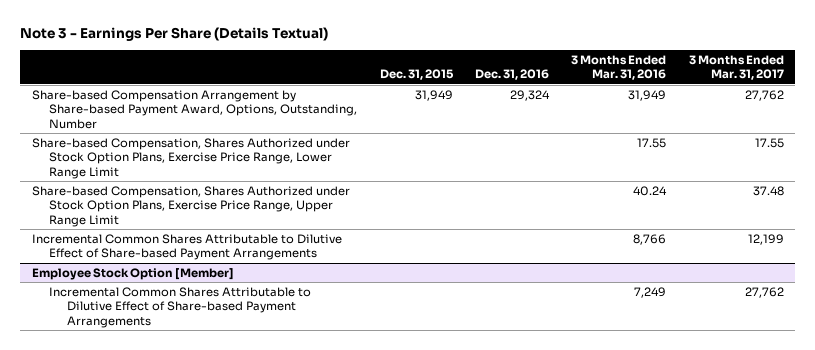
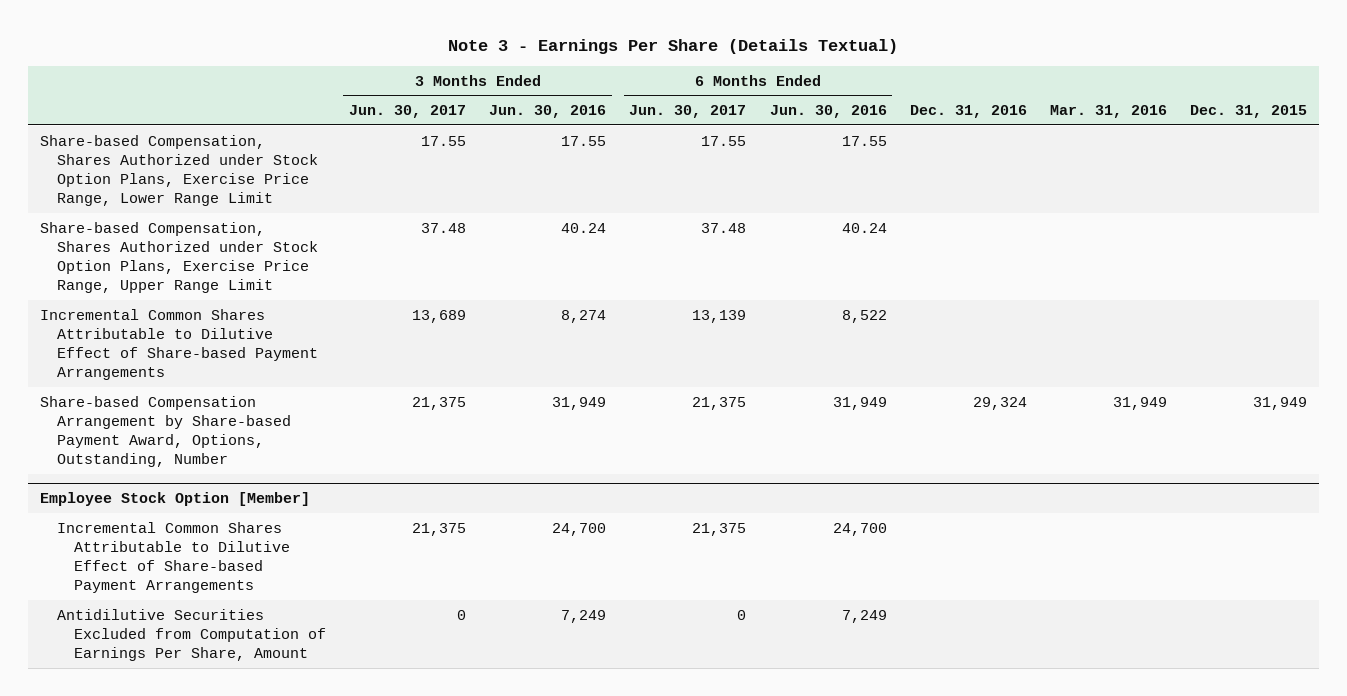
- | Dec. 31, 2015 | Dec. 31, 2016 | 3 Months Ended Mar. 31, 2016 | 3 Months Ended Mar. 31, 2017
+ | 3 Months Ended Jun. 30, 2017 | 3 Months Ended Jun. 30, 2016 | 6 Months Ended Jun. 30, 2017 | 6 Months Ended Jun. 30, 2016 | Dec. 31, 2016 | Mar. 31, 2016 | Dec. 31, 2015
moved down: Share-based Compensation Arrangement by Share-based Payment Award, Options, Outstanding, Number | 21,375 | 31,949 | 21,375 | 31,949 | 29,324 | 31,949 | 31,949
@ Employee Stock Option [Member]
+ Antidilutive Securities Excluded from Computation of Earnings Per Share, Amount | 0 | 7,249 | 0 | 7,249 | | |

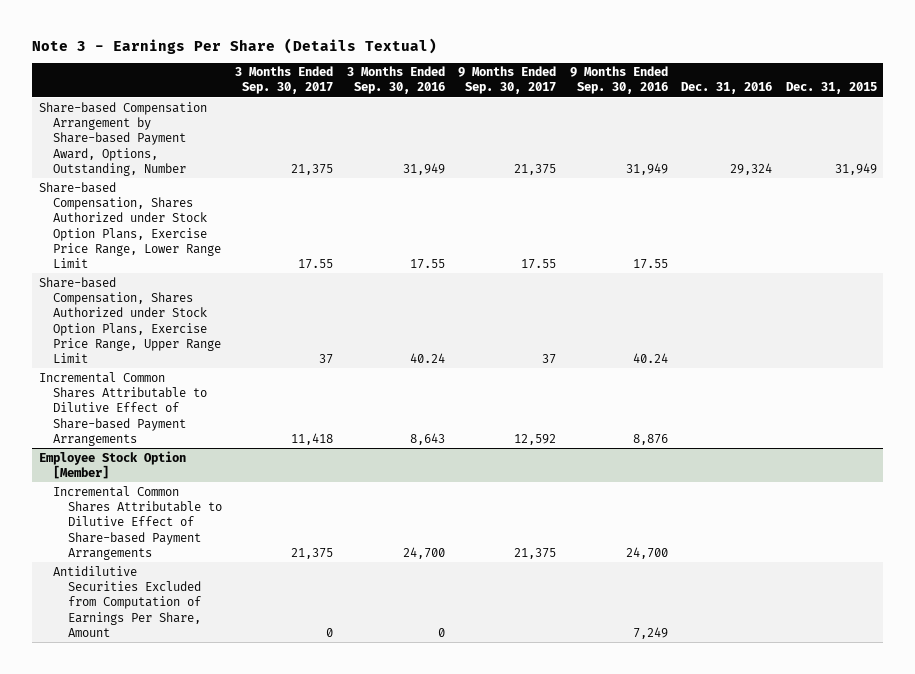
- | 3 Months Ended Jun. 30, 2017 | 3 Months Ended Jun. 30, 2016 | 6 Months Ended Jun. 30, 2017 | 6 Months Ended Jun. 30, 2016 | Dec. 31, 2016 | Mar. 31, 2016 | Dec. 31, 2015
+ | 3 Months Ended Sep. 30, 2017 | 3 Months Ended Sep. 30, 2016 | 9 Months Ended Sep. 30, 2017 | 9 Months Ended Sep. 30, 2016 | Dec. 31, 2016 | Dec. 31, 2015
moved up: Share-based Compensation Arrangement by Share-based Payment Award, Options, Outstanding, Number | 21,375 | 31,949 | 21,375 | 31,949 | 29,324 | 31,949

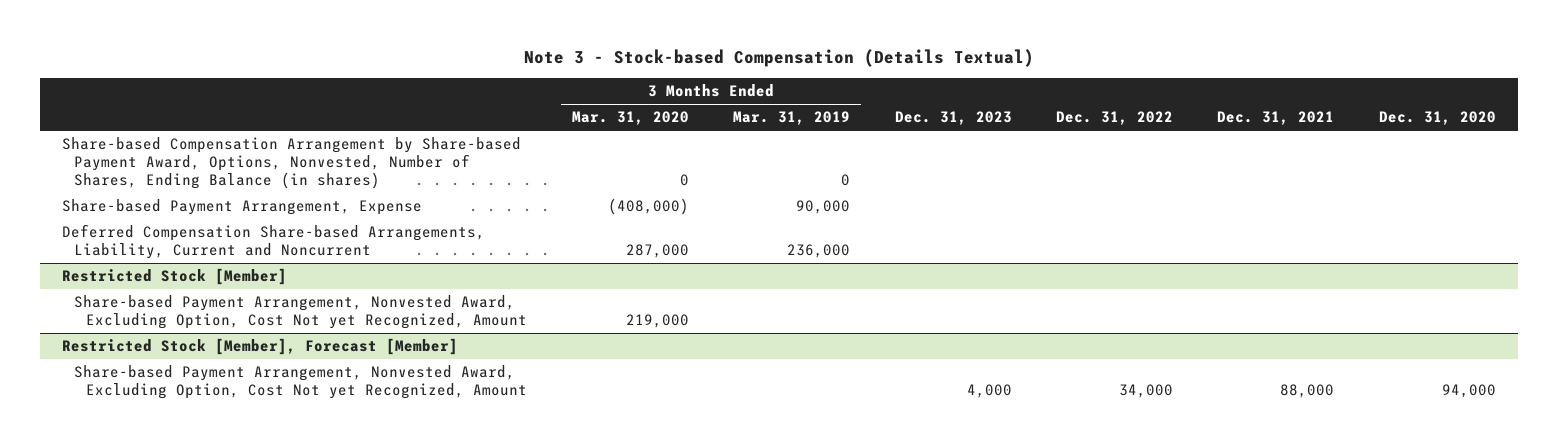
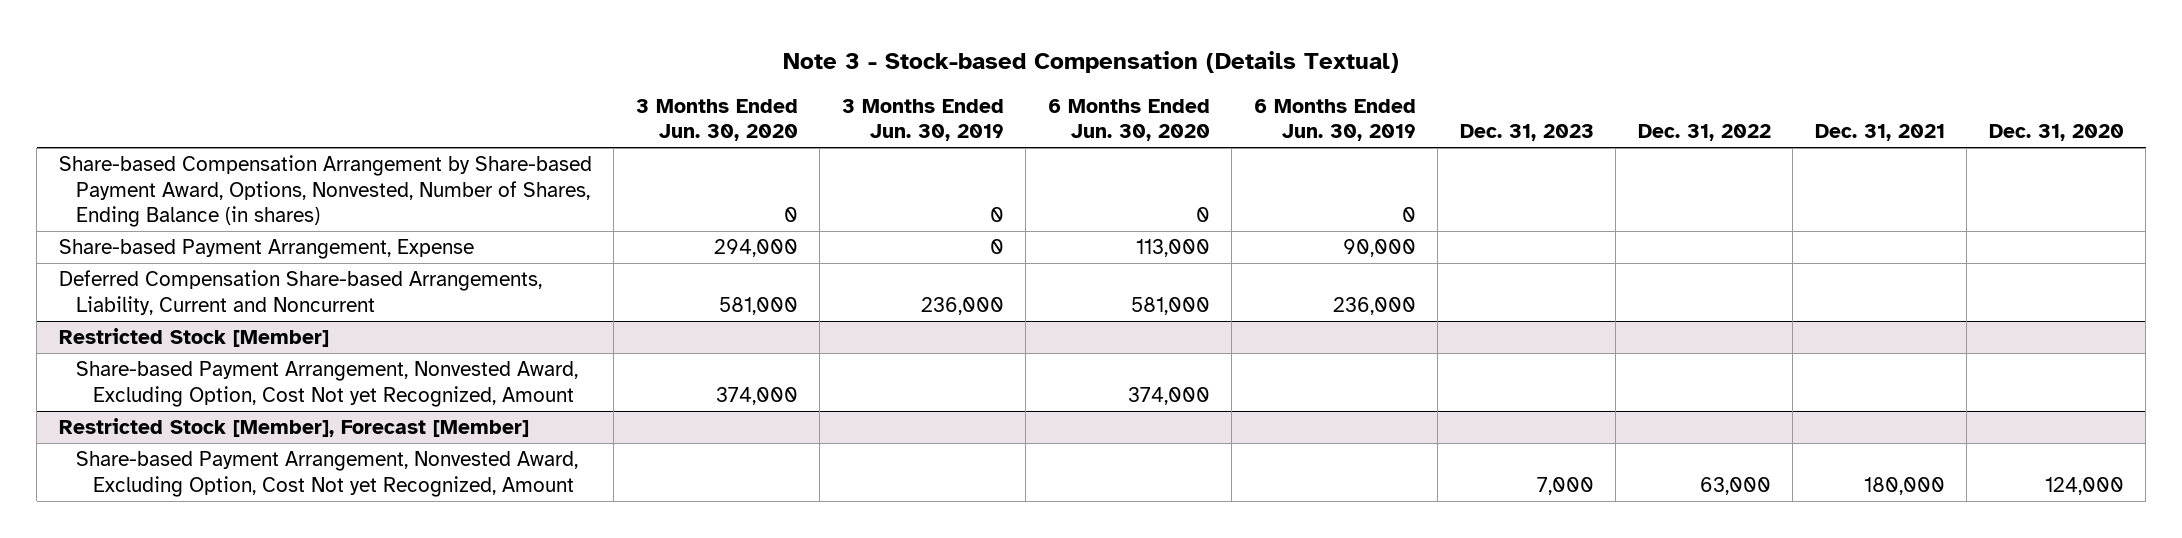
- | 3 Months Ended Mar. 31, 2020 | 3 Months Ended Mar. 31, 2019 | Dec. 31, 2023 | Dec. 31, 2022 | Dec. 31, 2021 | Dec. 31, 2020
+ | 3 Months Ended Jun. 30, 2020 | 3 Months Ended Jun. 30, 2019 | 6 Months Ended Jun. 30, 2020 | 6 Months Ended Jun. 30, 2019 | Dec. 31, 2023 | Dec. 31, 2022 | Dec. 31, 2021 | Dec. 31, 2020
@ Restricted Stock [Member], Forecast [Member]
- Share-based Payment Arrangement, Nonvested Award, Excluding Option, Cost Not yet Recognized, Amount | | | 4,000 | 34,000 | 88,000 | 94,000
+ Share-based Payment Arrangement, Nonvested Award, Excluding Option, Cost Not yet Recognized, Amount | | | | | 7,000 | 63,000 | 180,000 | 124,000

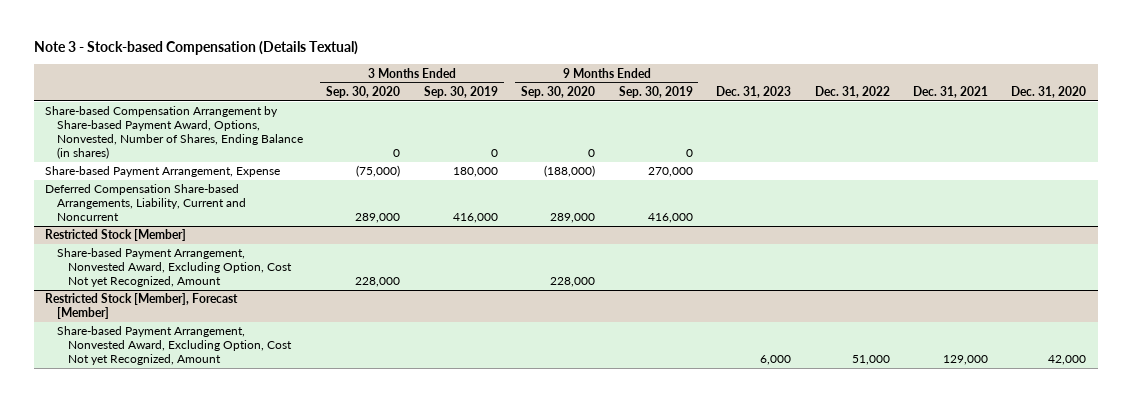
- | 3 Months Ended Jun. 30, 2020 | 3 Months Ended Jun. 30, 2019 | 6 Months Ended Jun. 30, 2020 | 6 Months Ended Jun. 30, 2019 | Dec. 31, 2023 | Dec. 31, 2022 | Dec. 31, 2021 | Dec. 31, 2020
+ | 3 Months Ended Sep. 30, 2020 | 3 Months Ended Sep. 30, 2019 | 9 Months Ended Sep. 30, 2020 | 9 Months Ended Sep. 30, 2019 | Dec. 31, 2023 | Dec. 31, 2022 | Dec. 31, 2021 | Dec. 31, 2020
@ Restricted Stock [Member], Forecast [Member]
- Share-based Payment Arrangement, Nonvested Award, Excluding Option, Cost Not yet Recognized, Amount | | | | | 7,000 | 63,000 | 180,000 | 124,000
+ Share-based Payment Arrangement, Nonvested Award, Excluding Option, Cost Not yet Recognized, Amount | | | | | 6,000 | 51,000 | 129,000 | 42,000

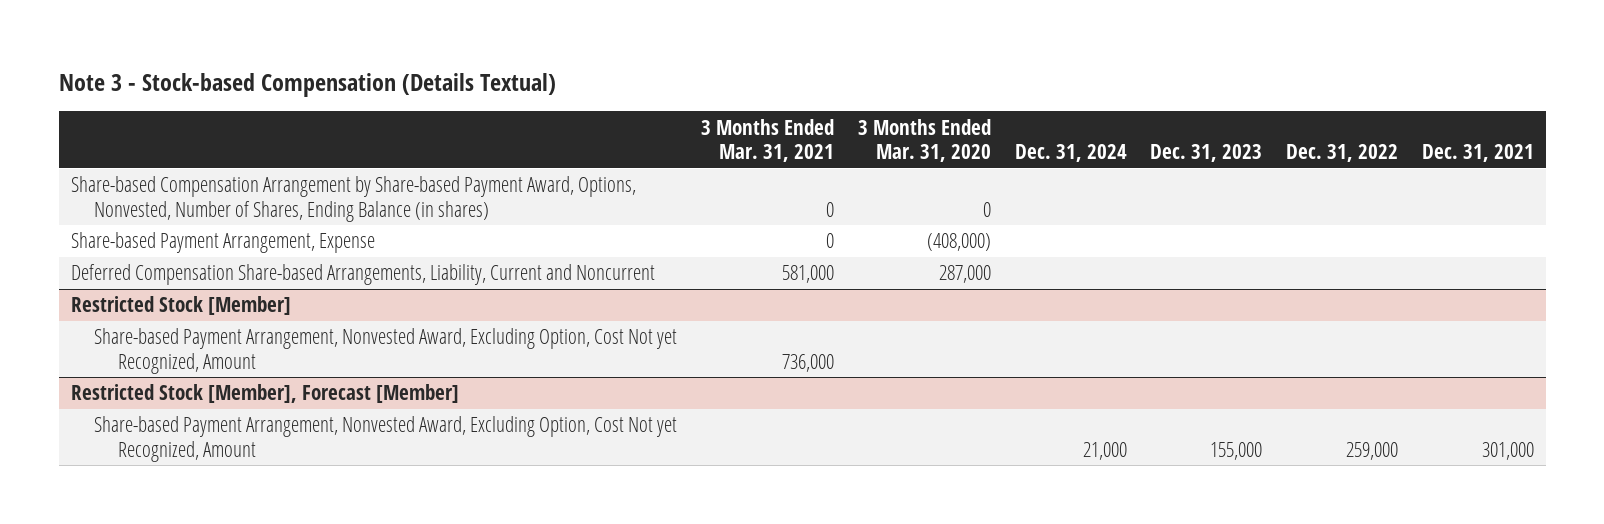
- | 3 Months Ended Sep. 30, 2020 | 3 Months Ended Sep. 30, 2019 | 9 Months Ended Sep. 30, 2020 | 9 Months Ended Sep. 30, 2019 | Dec. 31, 2023 | Dec. 31, 2022 | Dec. 31, 2021 | Dec. 31, 2020
+ | 3 Months Ended Mar. 31, 2021 | 3 Months Ended Mar. 31, 2020 | Dec. 31, 2024 | Dec. 31, 2023 | Dec. 31, 2022 | Dec. 31, 2021
@ Restricted Stock [Member], Forecast [Member]
- Share-based Payment Arrangement, Nonvested Award, Excluding Option, Cost Not yet Recognized, Amount | | | | | 6,000 | 51,000 | 129,000 | 42,000
+ Share-based Payment Arrangement, Nonvested Award, Excluding Option, Cost Not yet Recognized, Amount | | | 21,000 | 155,000 | 259,000 | 301,000

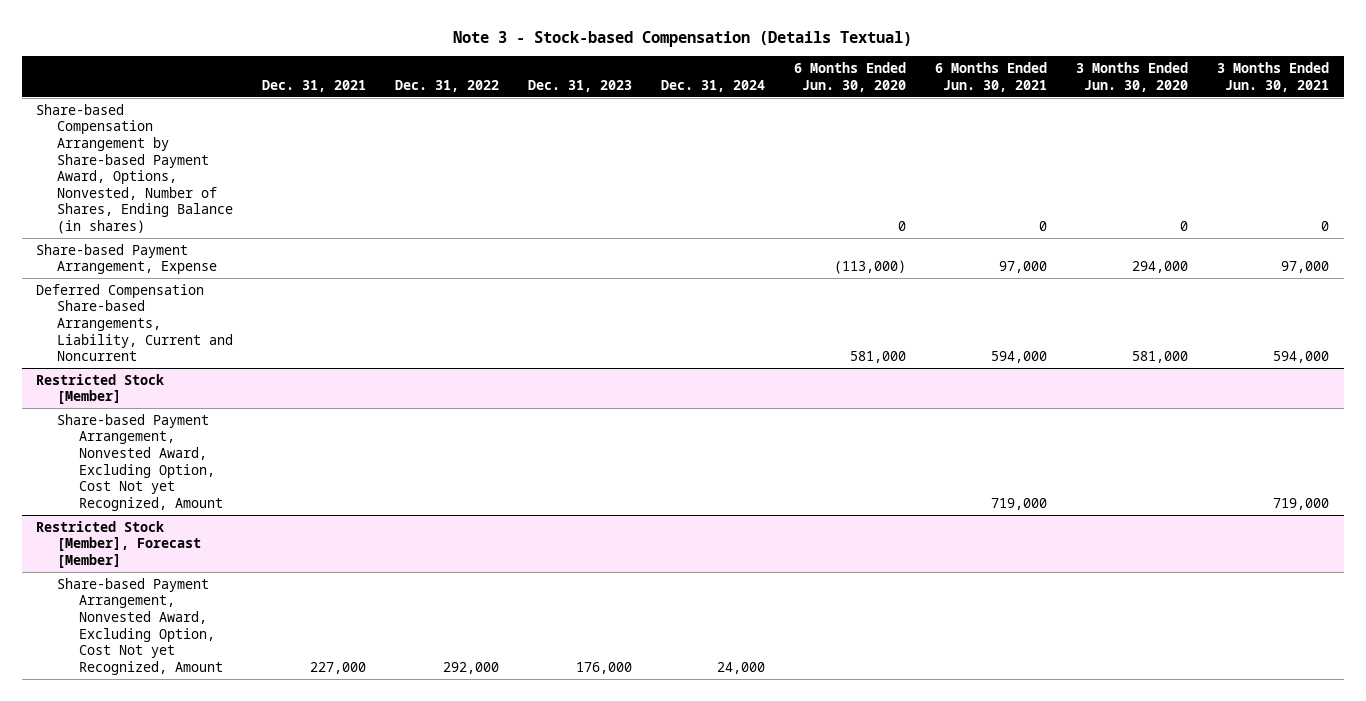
- | 3 Months Ended Mar. 31, 2021 | 3 Months Ended Mar. 31, 2020 | Dec. 31, 2024 | Dec. 31, 2023 | Dec. 31, 2022 | Dec. 31, 2021
+ | Dec. 31, 2021 | Dec. 31, 2022 | Dec. 31, 2023 | Dec. 31, 2024 | 6 Months Ended Jun. 30, 2020 | 6 Months Ended Jun. 30, 2021 | 3 Months Ended Jun. 30, 2020 | 3 Months Ended Jun. 30, 2021
@ Restricted Stock [Member], Forecast [Member]
- Share-based Payment Arrangement, Nonvested Award, Excluding Option, Cost Not yet Recognized, Amount | | | 21,000 | 155,000 | 259,000 | 301,000
+ Share-based Payment Arrangement, Nonvested Award, Excluding Option, Cost Not yet Recognized, Amount | 227,000 | 292,000 | 176,000 | 24,000 | | | |

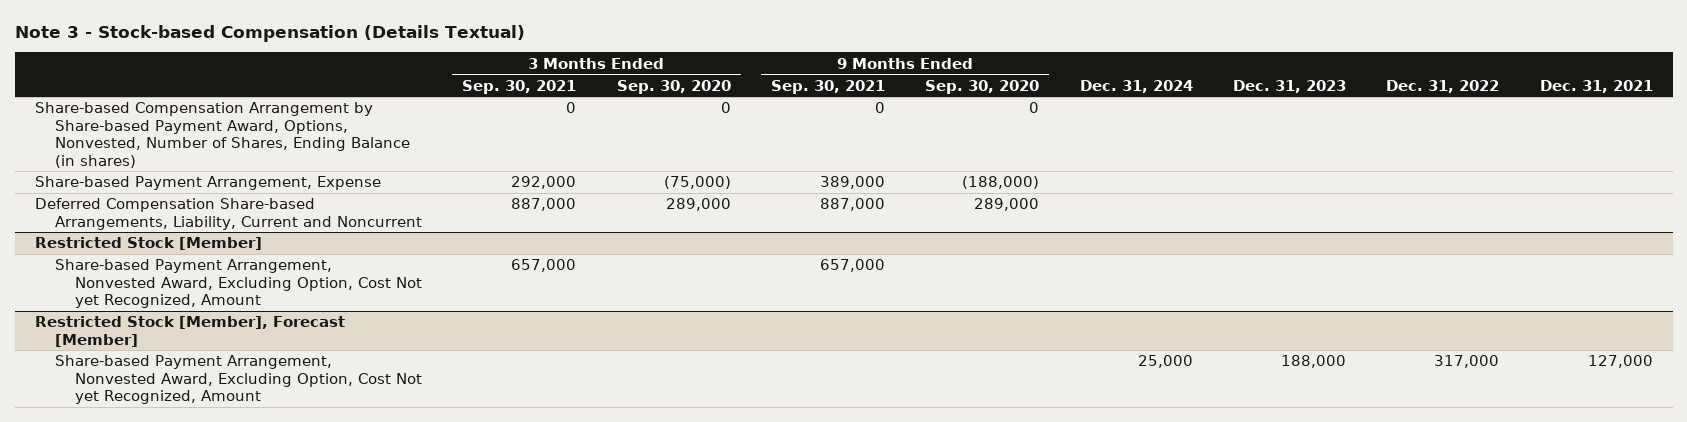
- | Dec. 31, 2021 | Dec. 31, 2022 | Dec. 31, 2023 | Dec. 31, 2024 | 6 Months Ended Jun. 30, 2020 | 6 Months Ended Jun. 30, 2021 | 3 Months Ended Jun. 30, 2020 | 3 Months Ended Jun. 30, 2021
+ | 3 Months Ended Sep. 30, 2021 | 3 Months Ended Sep. 30, 2020 | 9 Months Ended Sep. 30, 2021 | 9 Months Ended Sep. 30, 2020 | Dec. 31, 2024 | Dec. 31, 2023 | Dec. 31, 2022 | Dec. 31, 2021
@ Restricted Stock [Member], Forecast [Member]
- Share-based Payment Arrangement, Nonvested Award, Excluding Option, Cost Not yet Recognized, Amount | 227,000 | 292,000 | 176,000 | 24,000 | | | |
+ Share-based Payment Arrangement, Nonvested Award, Excluding Option, Cost Not yet Recognized, Amount | | | | | 25,000 | 188,000 | 317,000 | 127,000

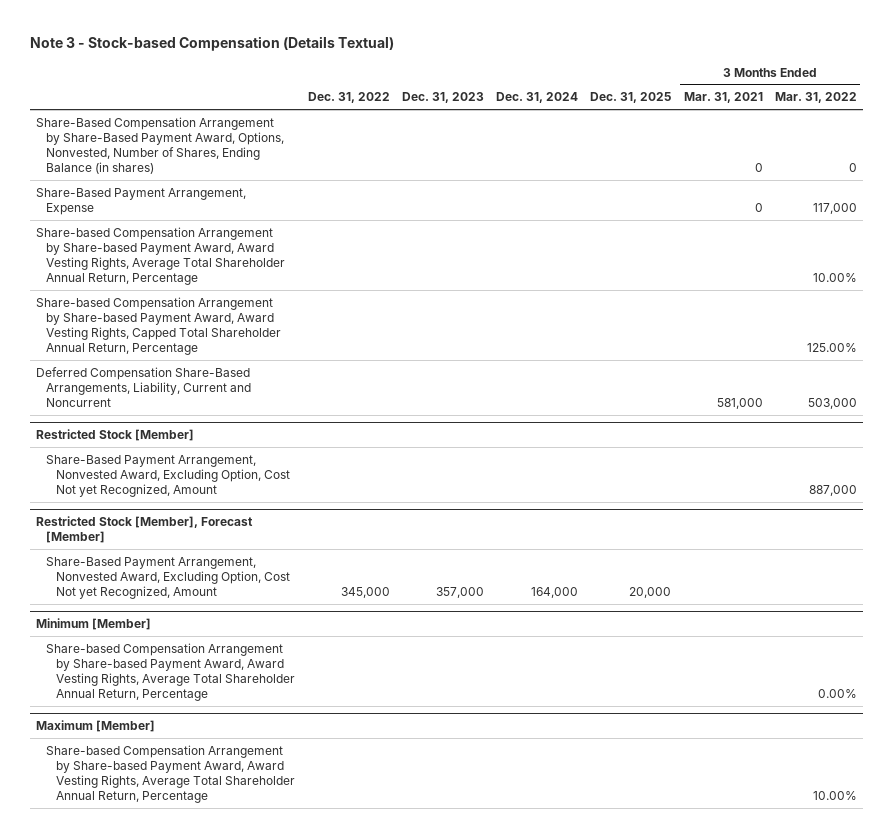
- | 3 Months Ended Sep. 30, 2021 | 3 Months Ended Sep. 30, 2020 | 9 Months Ended Sep. 30, 2021 | 9 Months Ended Sep. 30, 2020 | Dec. 31, 2024 | Dec. 31, 2023 | Dec. 31, 2022 | Dec. 31, 2021
+ | Dec. 31, 2022 | Dec. 31, 2023 | Dec. 31, 2024 | Dec. 31, 2025 | 3 Months Ended Mar. 31, 2021 | 3 Months Ended Mar. 31, 2022
- Share-based Compensation Arrangement by Share-based Payment Award, Options, Nonvested, Number of Shares, Ending Balance (in shares) | 0 | 0 | 0 | 0 | | | |
- Share-based Payment Arrangement, Expense | 292,000 | (75,000) | 389,000 | (188,000) | | | |
- Deferred Compensation Share-based Arrangements, Liability, Current and Noncurrent | 887,000 | 289,000 | 887,000 | 289,000 | | | |
+ Share-Based Compensation Arrangement by Share-Based Payment Award, Options, Nonvested, Number of Shares, Ending Balance (in shares) | | | | | 0 | 0
+ Share-Based Payment Arrangement, Expense | | | | | 0 | 117,000
+ Share-based Compensation Arrangement by Share-based Payment Award, Award Vesting Rights, Average Total Shareholder Annual Return, Percentage | | | | | | 10.00%
+ Share-based Compensation Arrangement by Share-based Payment Award, Award Vesting Rights, Capped Total Shareholder Annual Return, Percentage | | | | | | 125.00%
+ Deferred Compensation Share-Based Arrangements, Liability, Current and Noncurrent | | | | | 581,000 | 503,000
@ Restricted Stock [Member]
- Share-based Payment Arrangement, Nonvested Award, Excluding Option, Cost Not yet Recognized, Amount | 657,000 | | 657,000 | | | | |
+ Share-Based Payment Arrangement, Nonvested Award, Excluding Option, Cost Not yet Recognized, Amount | | | | | | 887,000
@ Restricted Stock [Member], Forecast [Member]
- Share-based Payment Arrangement, Nonvested Award, Excluding Option, Cost Not yet Recognized, Amount | | | | | 25,000 | 188,000 | 317,000 | 127,000
+ Share-Based Payment Arrangement, Nonvested Award, Excluding Option, Cost Not yet Recognized, Amount | 345,000 | 357,000 | 164,000 | 20,000 | |
+ Minimum [Member]
+ Share-based Compensation Arrangement by Share-based Payment Award, Award Vesting Rights, Average Total Shareholder Annual Return, Percentage | | | | | | 0.00%
+ Maximum [Member]
+ Share-based Compensation Arrangement by Share-based Payment Award, Award Vesting Rights, Average Total Shareholder Annual Return, Percentage | | | | | | 10.00%

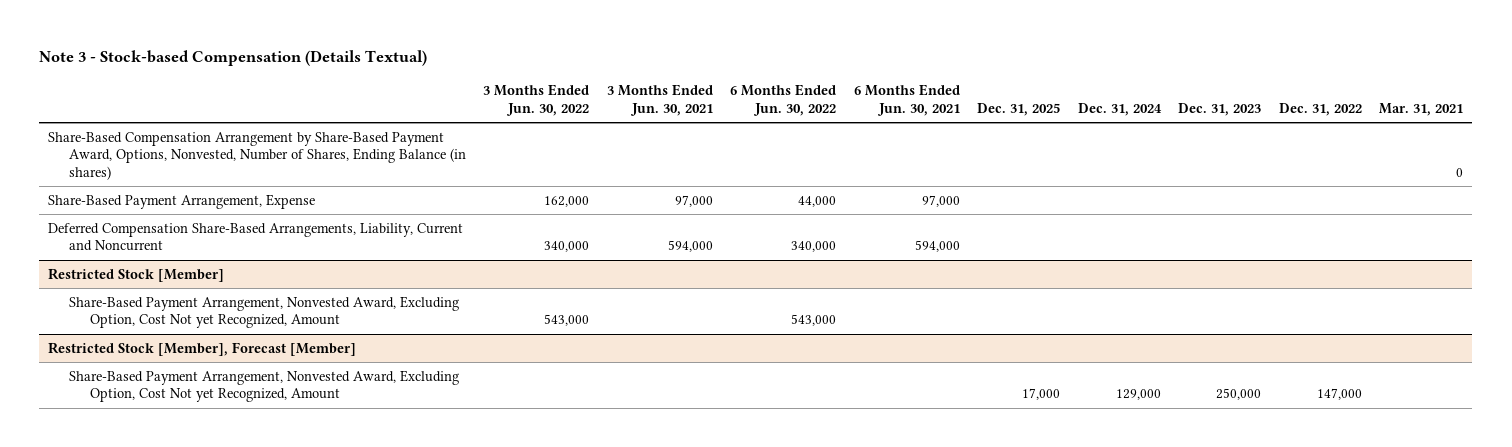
- | Dec. 31, 2022 | Dec. 31, 2023 | Dec. 31, 2024 | Dec. 31, 2025 | 3 Months Ended Mar. 31, 2021 | 3 Months Ended Mar. 31, 2022
+ | 3 Months Ended Jun. 30, 2022 | 3 Months Ended Jun. 30, 2021 | 6 Months Ended Jun. 30, 2022 | 6 Months Ended Jun. 30, 2021 | Dec. 31, 2025 | Dec. 31, 2024 | Dec. 31, 2023 | Dec. 31, 2022 | Mar. 31, 2021
- Share-based Compensation Arrangement by Share-based Payment Award, Award Vesting Rights, Average Total Shareholder Annual Return, Percentage | | | | | | 10.00%
- Share-based Compensation Arrangement by Share-based Payment Award, Award Vesting Rights, Capped Total Shareholder Annual Return, Percentage | | | | | | 125.00%
@ Restricted Stock [Member], Forecast [Member]
- Share-Based Payment Arrangement, Nonvested Award, Excluding Option, Cost Not yet Recognized, Amount | 345,000 | 357,000 | 164,000 | 20,000 | |
- Minimum [Member]
- Share-based Compensation Arrangement by Share-based Payment Award, Award Vesting Rights, Average Total Shareholder Annual Return, Percentage | | | | | | 0.00%
- Maximum [Member]
- Share-based Compensation Arrangement by Share-based Payment Award, Award Vesting Rights, Average Total Shareholder Annual Return, Percentage | | | | | | 10.00%
@ Restricted Stock [Member], Forecast [Member]
+ Share-Based Payment Arrangement, Nonvested Award, Excluding Option, Cost Not yet Recognized, Amount | | | | | 17,000 | 129,000 | 250,000 | 147,000 |

